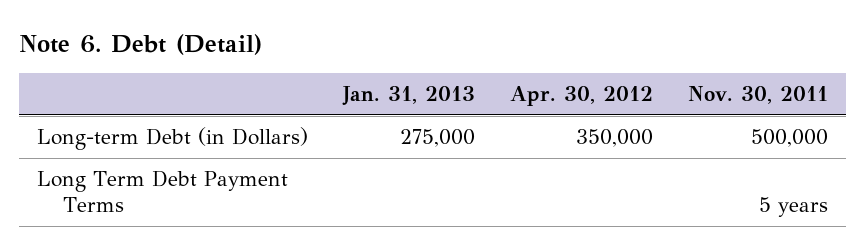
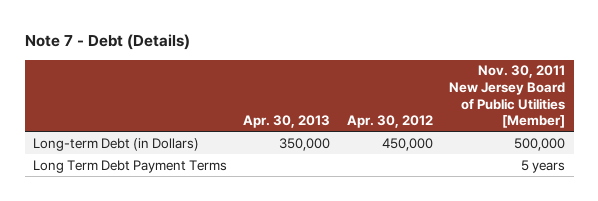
- Note 6. Debt (Detail)
+ Note 7 - Debt (Details)
- | Jan. 31, 2013 | Apr. 30, 2012 | Nov. 30, 2011
+ | Apr. 30, 2013 | Apr. 30, 2012 | Nov. 30, 2011 New Jersey Board of Public Utilities [Member]
- Long-term Debt (in Dollars) | 275,000 | 350,000 | 500,000
+ Long-term Debt (in Dollars) | 350,000 | 450,000 | 500,000

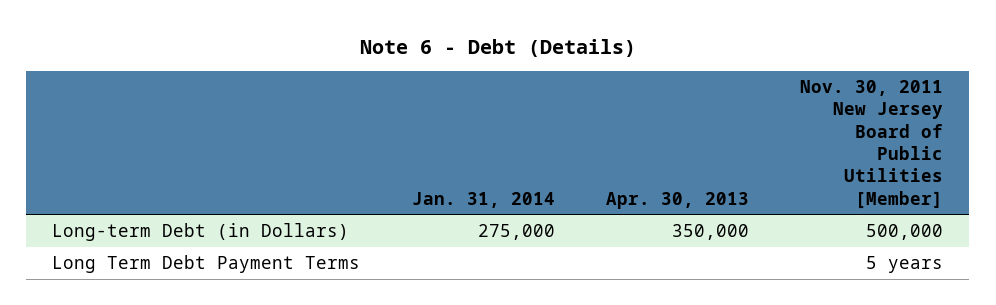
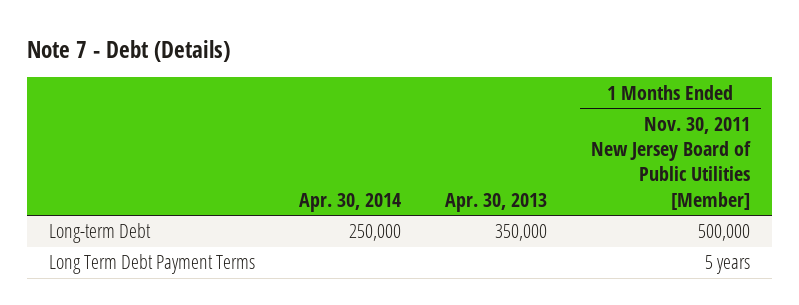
- Note 6 - Debt (Details)
+ Note 7 - Debt (Details)
- | Jan. 31, 2014 | Apr. 30, 2013 | Nov. 30, 2011 New Jersey Board of Public Utilities [Member]
+ | Apr. 30, 2014 | Apr. 30, 2013 | 1 Months Ended Nov. 30, 2011 New Jersey Board of Public Utilities [Member]
- Long-term Debt (in Dollars) | 275,000 | 350,000 | 500,000
+ Long-term Debt | 250,000 | 350,000 | 500,000

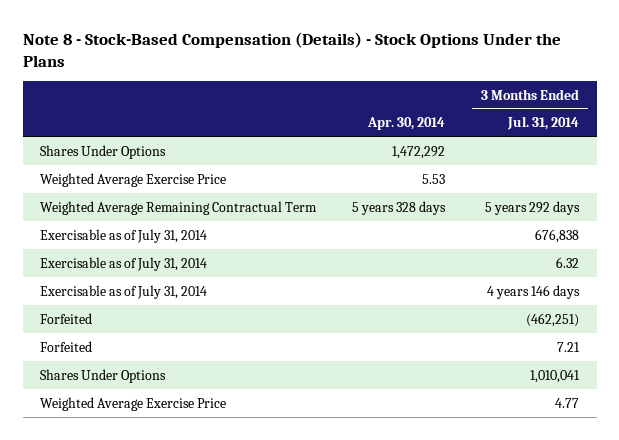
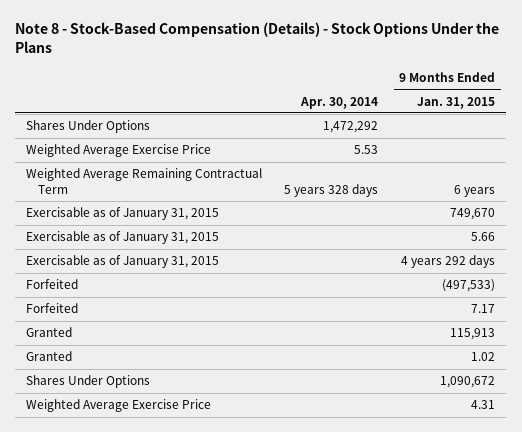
- | Apr. 30, 2014 | 3 Months Ended Jul. 31, 2014
+ | Apr. 30, 2014 | 9 Months Ended Jan. 31, 2015
- Exercisable as of July 31, 2014 | | 676,838
- Exercisable as of July 31, 2014 | | 6.32
- Exercisable as of July 31, 2014 | | 4 years 146 days
+ Exercisable as of January 31, 2015 | | 749,670
+ Exercisable as of January 31, 2015 | | 5.66
+ Exercisable as of January 31, 2015 | | 4 years 292 days
+ Granted | | 115,913
+ Granted | | 1.02

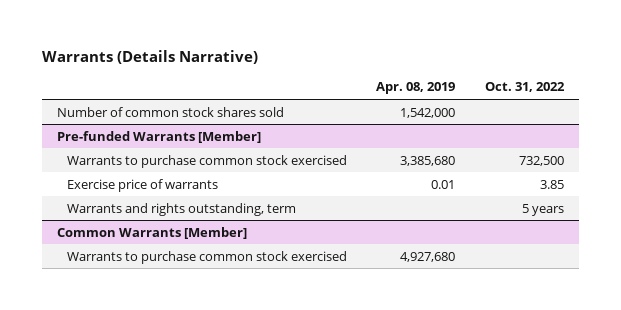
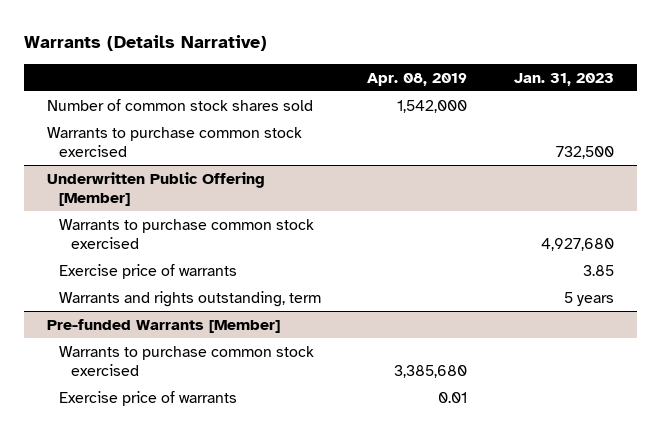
- | Apr. 08, 2019 | Oct. 31, 2022
+ | Apr. 08, 2019 | Jan. 31, 2023
+ Warrants to purchase common stock exercised | | 732,500
+ Underwritten Public Offering [Member]
+ Warrants to purchase common stock exercised | | 4,927,680
+ Exercise price of warrants | | 3.85
+ Warrants and rights outstanding, term | | 5 years
@ Pre-funded Warrants [Member]
- Warrants and rights outstanding, term | | 5 years
- Common Warrants [Member]
- Warrants to purchase common stock exercised | 4,927,680 |

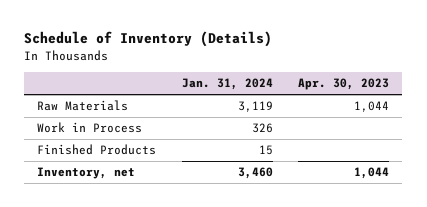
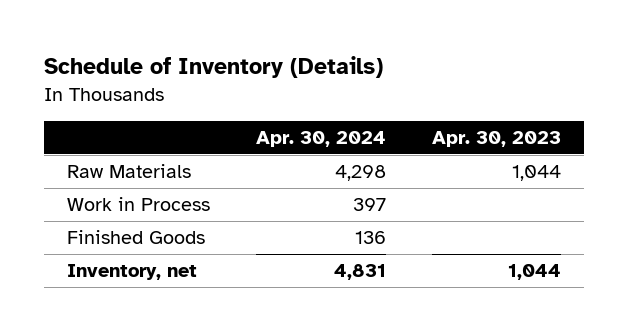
- | Jan. 31, 2024 | Apr. 30, 2023
+ | Apr. 30, 2024 | Apr. 30, 2023
- Finished Products | 15 |
+ Finished Goods | 136 |

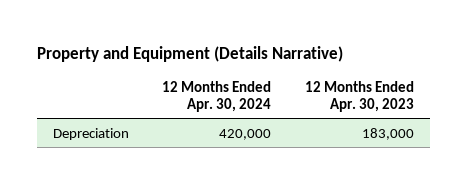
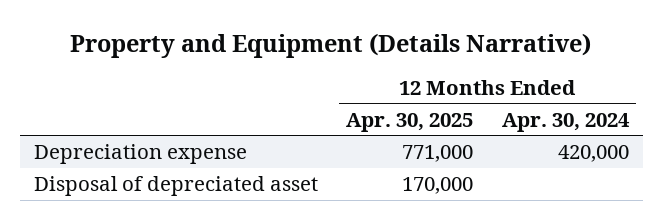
- | 12 Months Ended Apr. 30, 2024 | 12 Months Ended Apr. 30, 2023
+ | 12 Months Ended Apr. 30, 2025 | 12 Months Ended Apr. 30, 2024
- Depreciation | 420,000 | 183,000
+ Depreciation expense | 771,000 | 420,000
+ Disposal of depreciated asset | 170,000 |

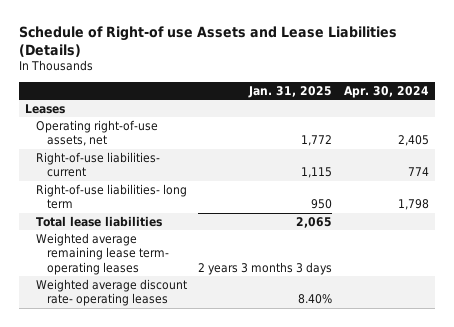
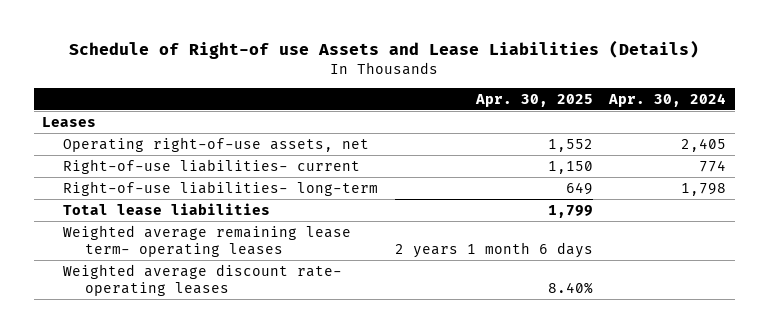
- | Jan. 31, 2025 | Apr. 30, 2024
+ | Apr. 30, 2025 | Apr. 30, 2024
- Right-of-use liabilities- long term | 950 | 1,798
+ Right-of-use liabilities- long-term | 649 | 1,798

